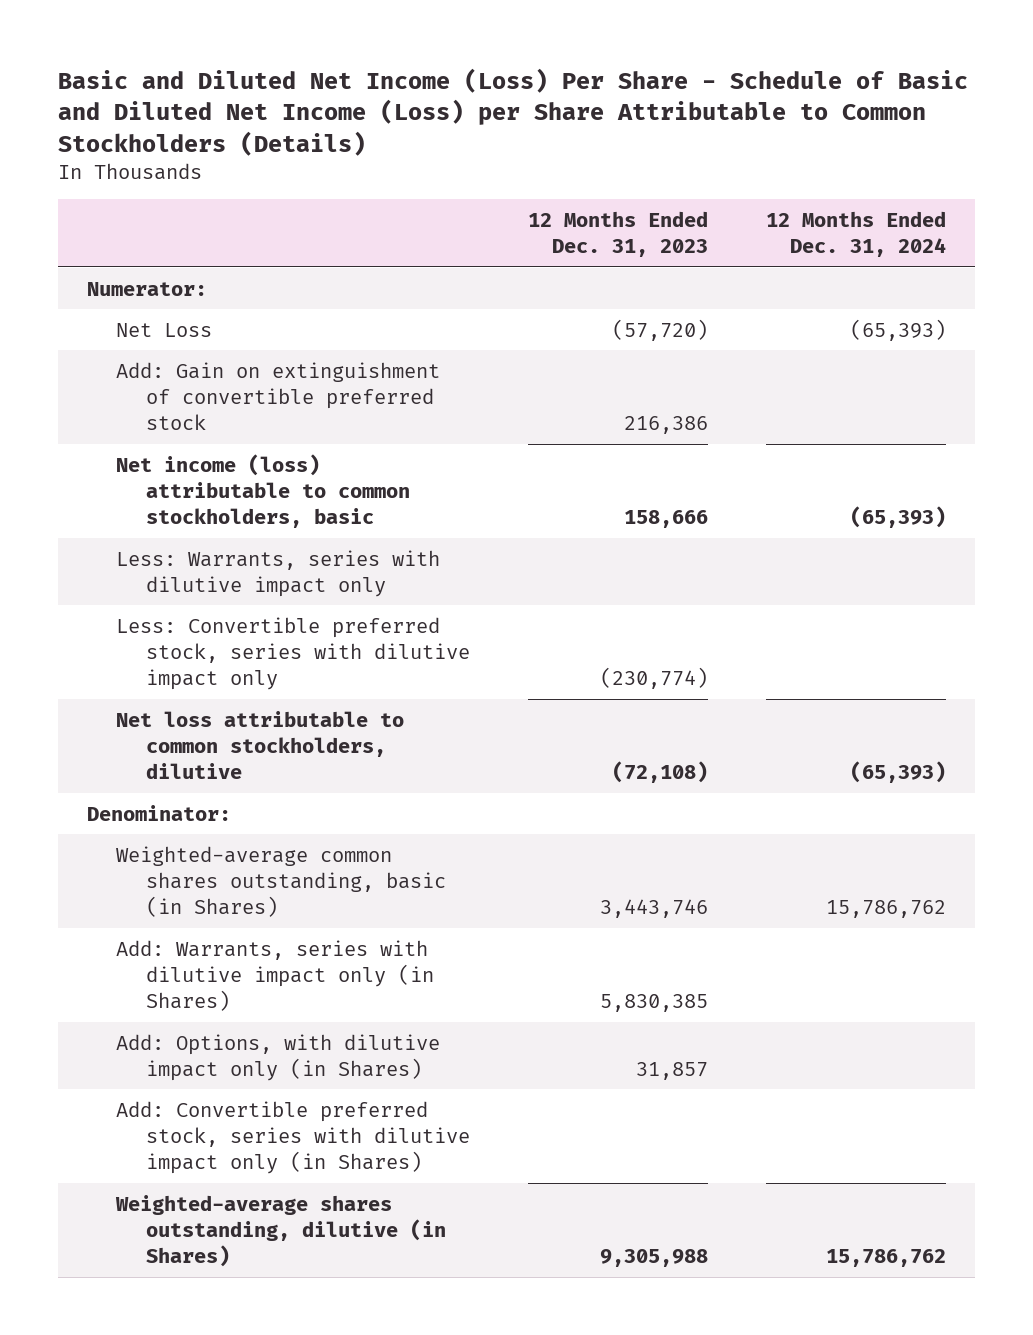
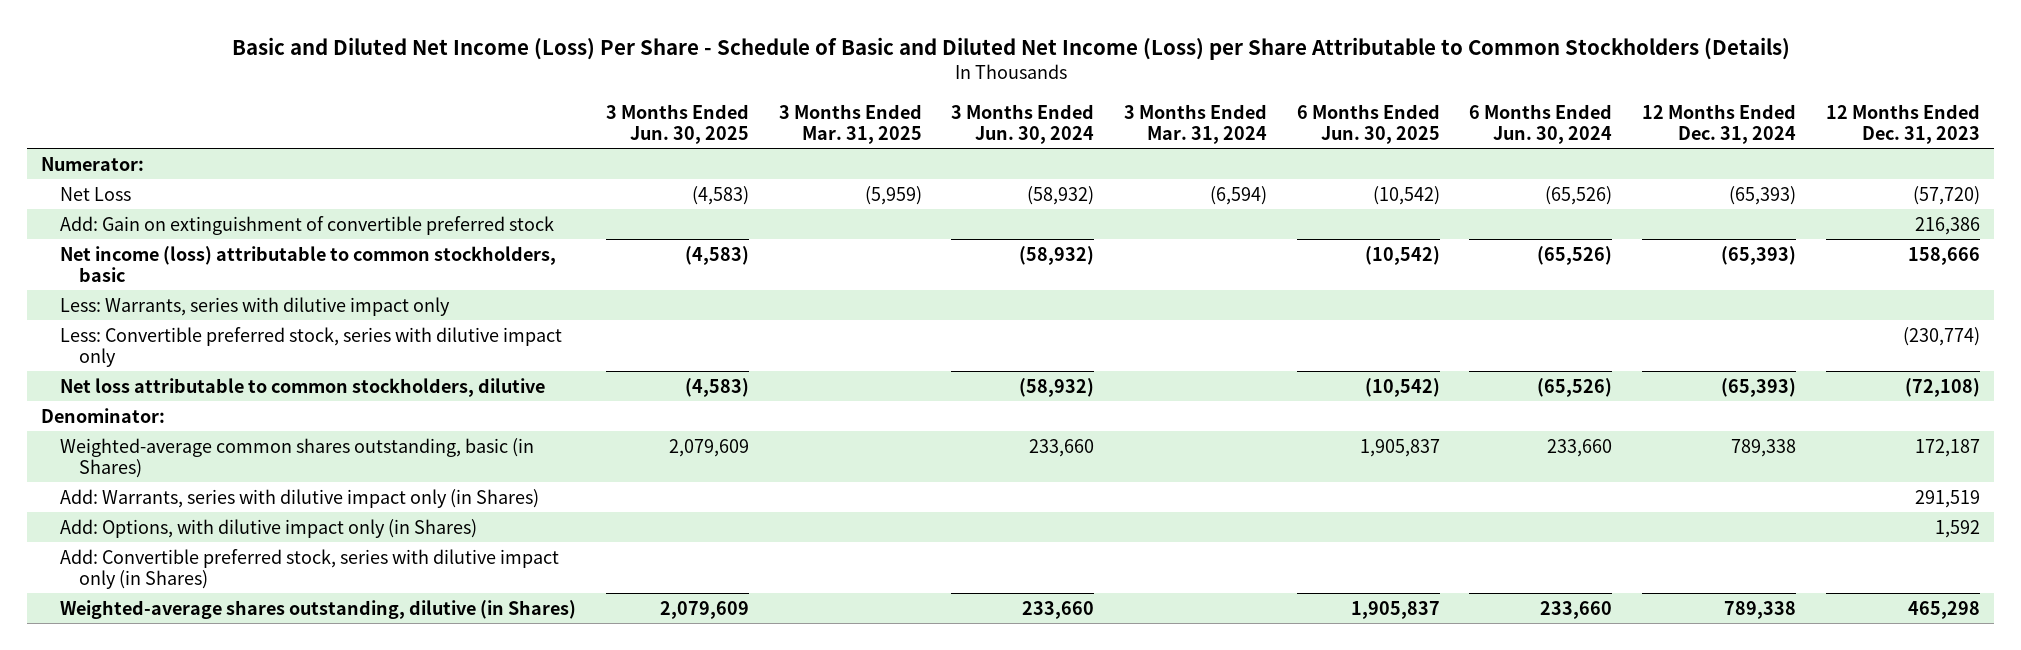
- | 12 Months Ended Dec. 31, 2023 | 12 Months Ended Dec. 31, 2024
+ | 3 Months Ended Jun. 30, 2025 | 3 Months Ended Mar. 31, 2025 | 3 Months Ended Jun. 30, 2024 | 3 Months Ended Mar. 31, 2024 | 6 Months Ended Jun. 30, 2025 | 6 Months Ended Jun. 30, 2024 | 12 Months Ended Dec. 31, 2024 | 12 Months Ended Dec. 31, 2023
- Weighted-average common shares outstanding, basic (in Shares) | 3,443,746 | 15,786,762
- Add: Warrants, series with dilutive impact only (in Shares) | 5,830,385 |
- Add: Options, with dilutive impact only (in Shares) | 31,857 |
+ Weighted-average common shares outstanding, basic (in Shares) | 2,079,609 | | 233,660 | | 1,905,837 | 233,660 | 789,338 | 172,187
+ Add: Warrants, series with dilutive impact only (in Shares) | | | | | | | | 291,519
+ Add: Options, with dilutive impact only (in Shares) | | | | | | | | 1,592
- Weighted-average shares outstanding, dilutive (in Shares) | 9,305,988 | 15,786,762
+ Weighted-average shares outstanding, dilutive (in Shares) | 2,079,609 | | 233,660 | | 1,905,837 | 233,660 | 789,338 | 465,298

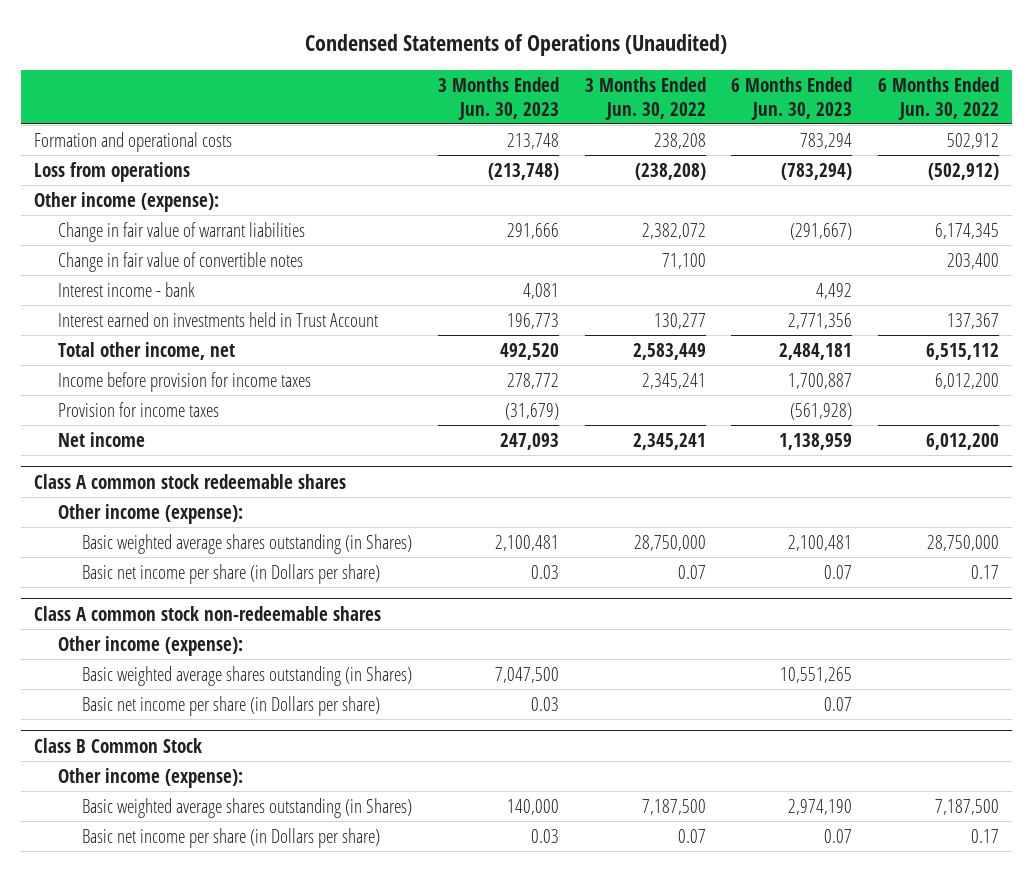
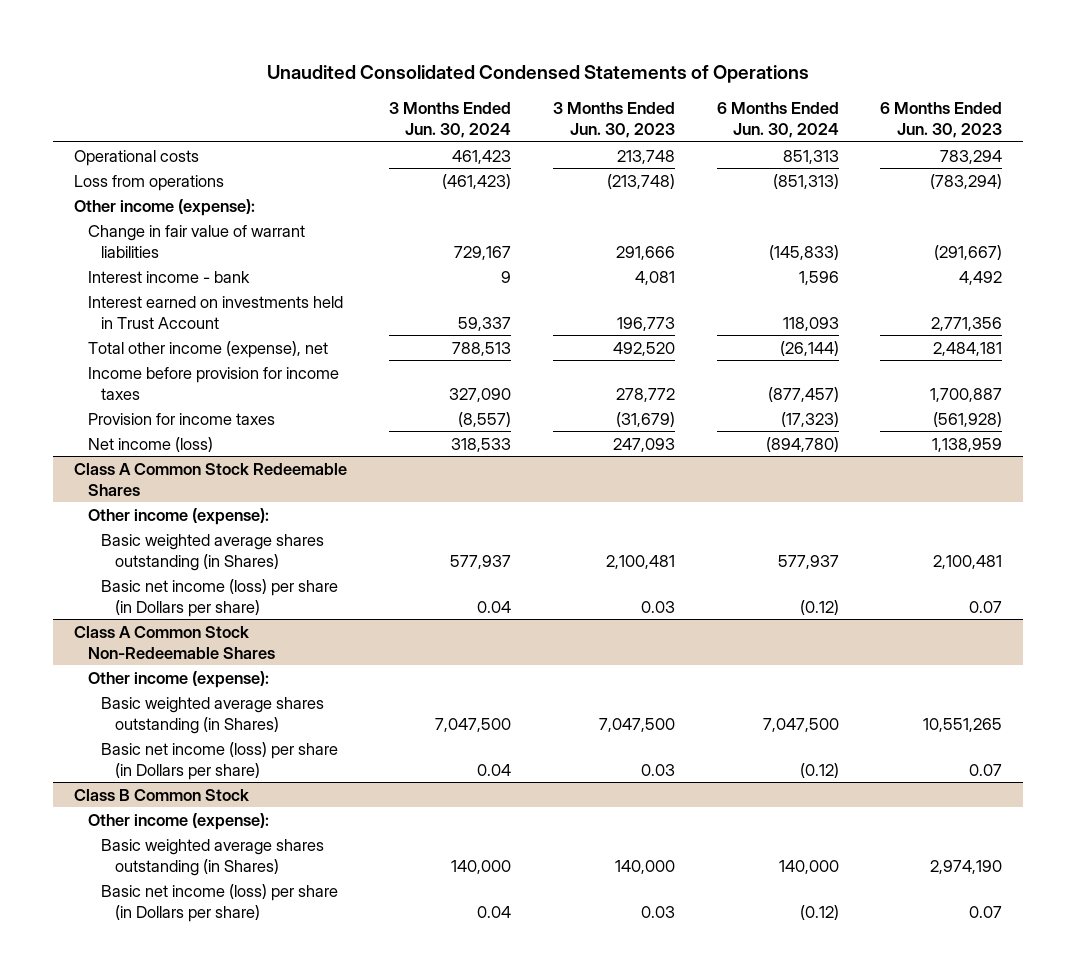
- Condensed Statements of Operations (Unaudited)
+ Unaudited Consolidated Condensed Statements of Operations
- | 3 Months Ended Jun. 30, 2023 | 3 Months Ended Jun. 30, 2022 | 6 Months Ended Jun. 30, 2023 | 6 Months Ended Jun. 30, 2022
+ | 3 Months Ended Jun. 30, 2024 | 3 Months Ended Jun. 30, 2023 | 6 Months Ended Jun. 30, 2024 | 6 Months Ended Jun. 30, 2023
- Formation and operational costs | 213,748 | 238,208 | 783,294 | 502,912
+ Operational costs | 461,423 | 213,748 | 851,313 | 783,294
- Change in fair value of convertible notes | | 71,100 | | 203,400
- Total other income, net | 492,520 | 2,583,449 | 2,484,181 | 6,515,112
+ Total other income (expense), net | 788,513 | 492,520 | (26,144) | 2,484,181
- Net income | 247,093 | 2,345,241 | 1,138,959 | 6,012,200
- Class A common stock redeemable shares
+ Net income (loss) | 318,533 | 247,093 | (894,780) | 1,138,959
+ Class A Common Stock Redeemable Shares
- Basic net income per share (in Dollars per share) | 0.03 | 0.07 | 0.07 | 0.17
- Class A common stock non-redeemable shares
+ Basic net income (loss) per share (in Dollars per share) | 0.04 | 0.03 | (0.12) | 0.07
+ Class A Common Stock Non-Redeemable Shares
- Basic net income per share (in Dollars per share) | 0.03 | | 0.07 |
+ Basic net income (loss) per share (in Dollars per share) | 0.04 | 0.03 | (0.12) | 0.07
@ Class B Common Stock
- Basic net income per share (in Dollars per share) | 0.03 | 0.07 | 0.07 | 0.17
+ Basic net income (loss) per share (in Dollars per share) | 0.04 | 0.03 | (0.12) | 0.07

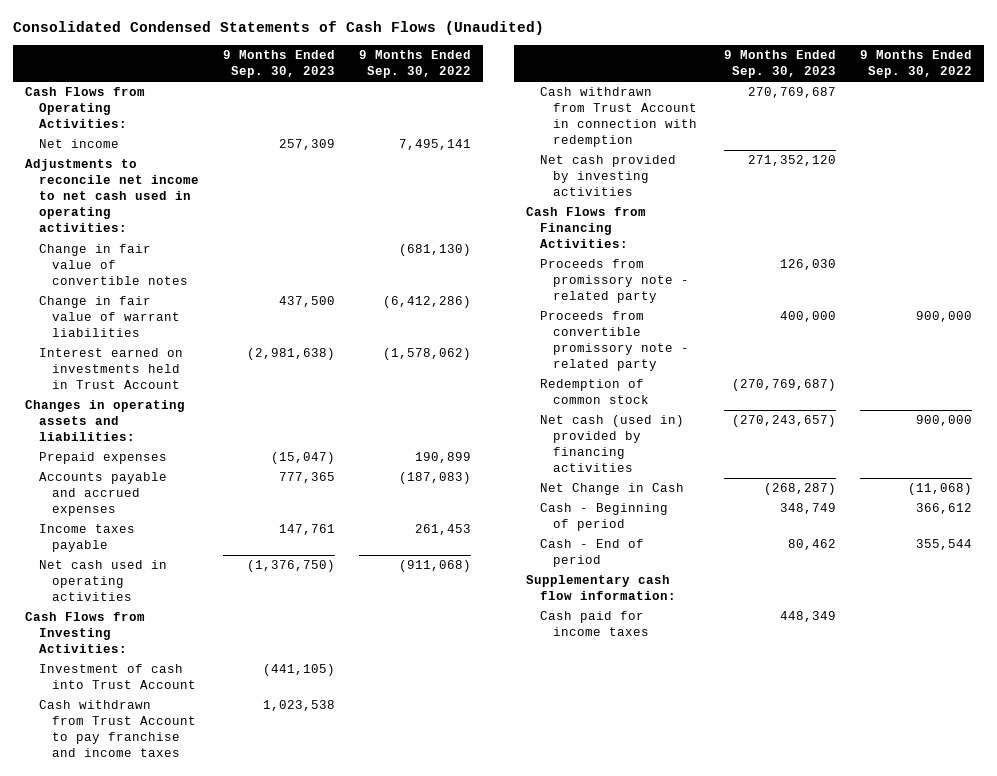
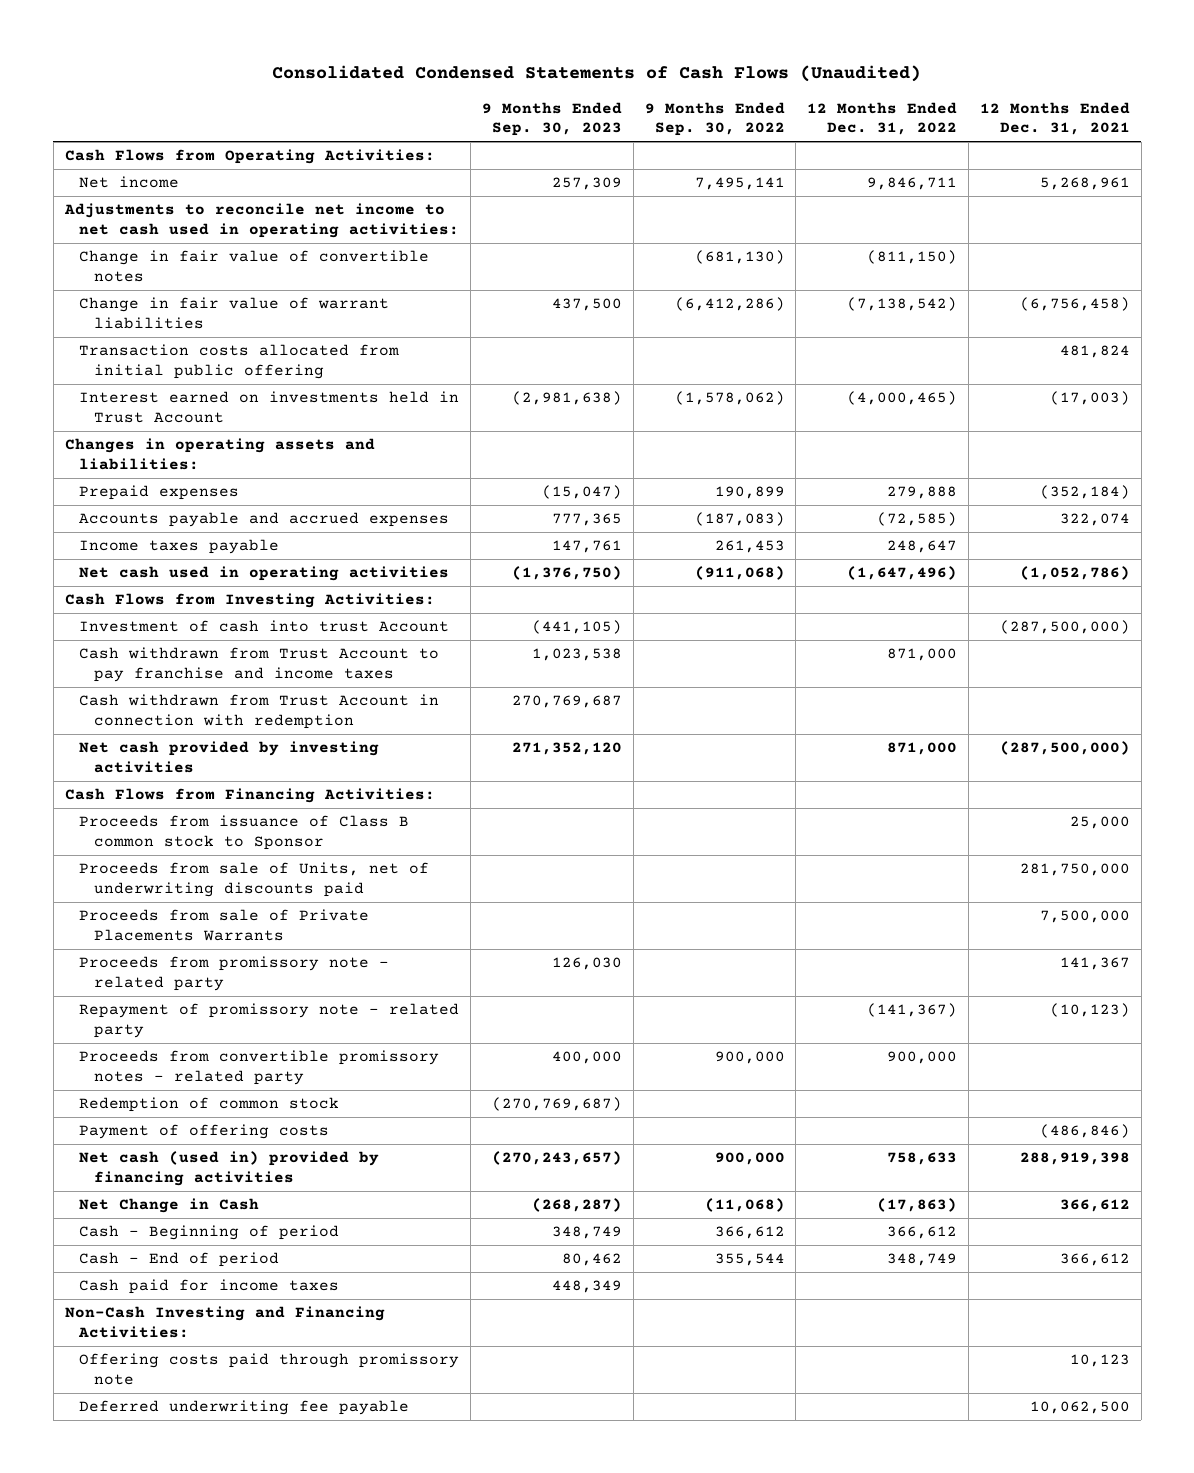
- | 9 Months Ended Sep. 30, 2023 | 9 Months Ended Sep. 30, 2022
+ | 9 Months Ended Sep. 30, 2023 | 9 Months Ended Sep. 30, 2022 | 12 Months Ended Dec. 31, 2022 | 12 Months Ended Dec. 31, 2021
+ Transaction costs allocated from initial public offering | | | | 481,824
- Investment of cash into Trust Account | (441,105) |
+ Investment of cash into trust Account | (441,105) | | | (287,500,000)
+ Proceeds from issuance of Class B common stock to Sponsor | | | | 25,000
+ Proceeds from sale of Units, net of underwriting discounts paid | | | | 281,750,000
+ Proceeds from sale of Private Placements Warrants | | | | 7,500,000
- Proceeds from convertible promissory note - related party | 400,000 | 900,000
+ Repayment of promissory note - related party | | | (141,367) | (10,123)
+ Proceeds from convertible promissory notes - related party | 400,000 | 900,000 | 900,000 |
+ Payment of offering costs | | | | (486,846)
- Supplementary cash flow information:
+ Non-Cash Investing and Financing Activities:
+ Offering costs paid through promissory note | | | | 10,123
+ Deferred underwriting fee payable | | | | 10,062,500

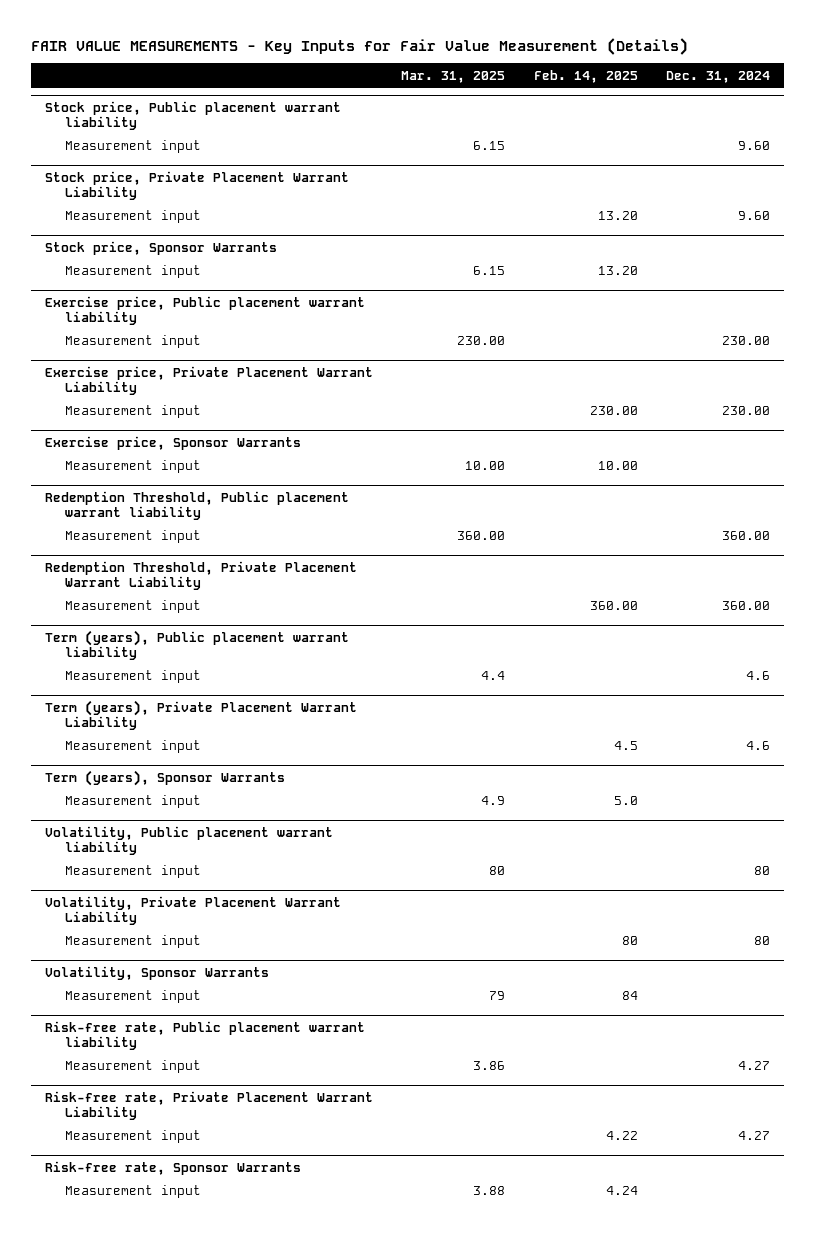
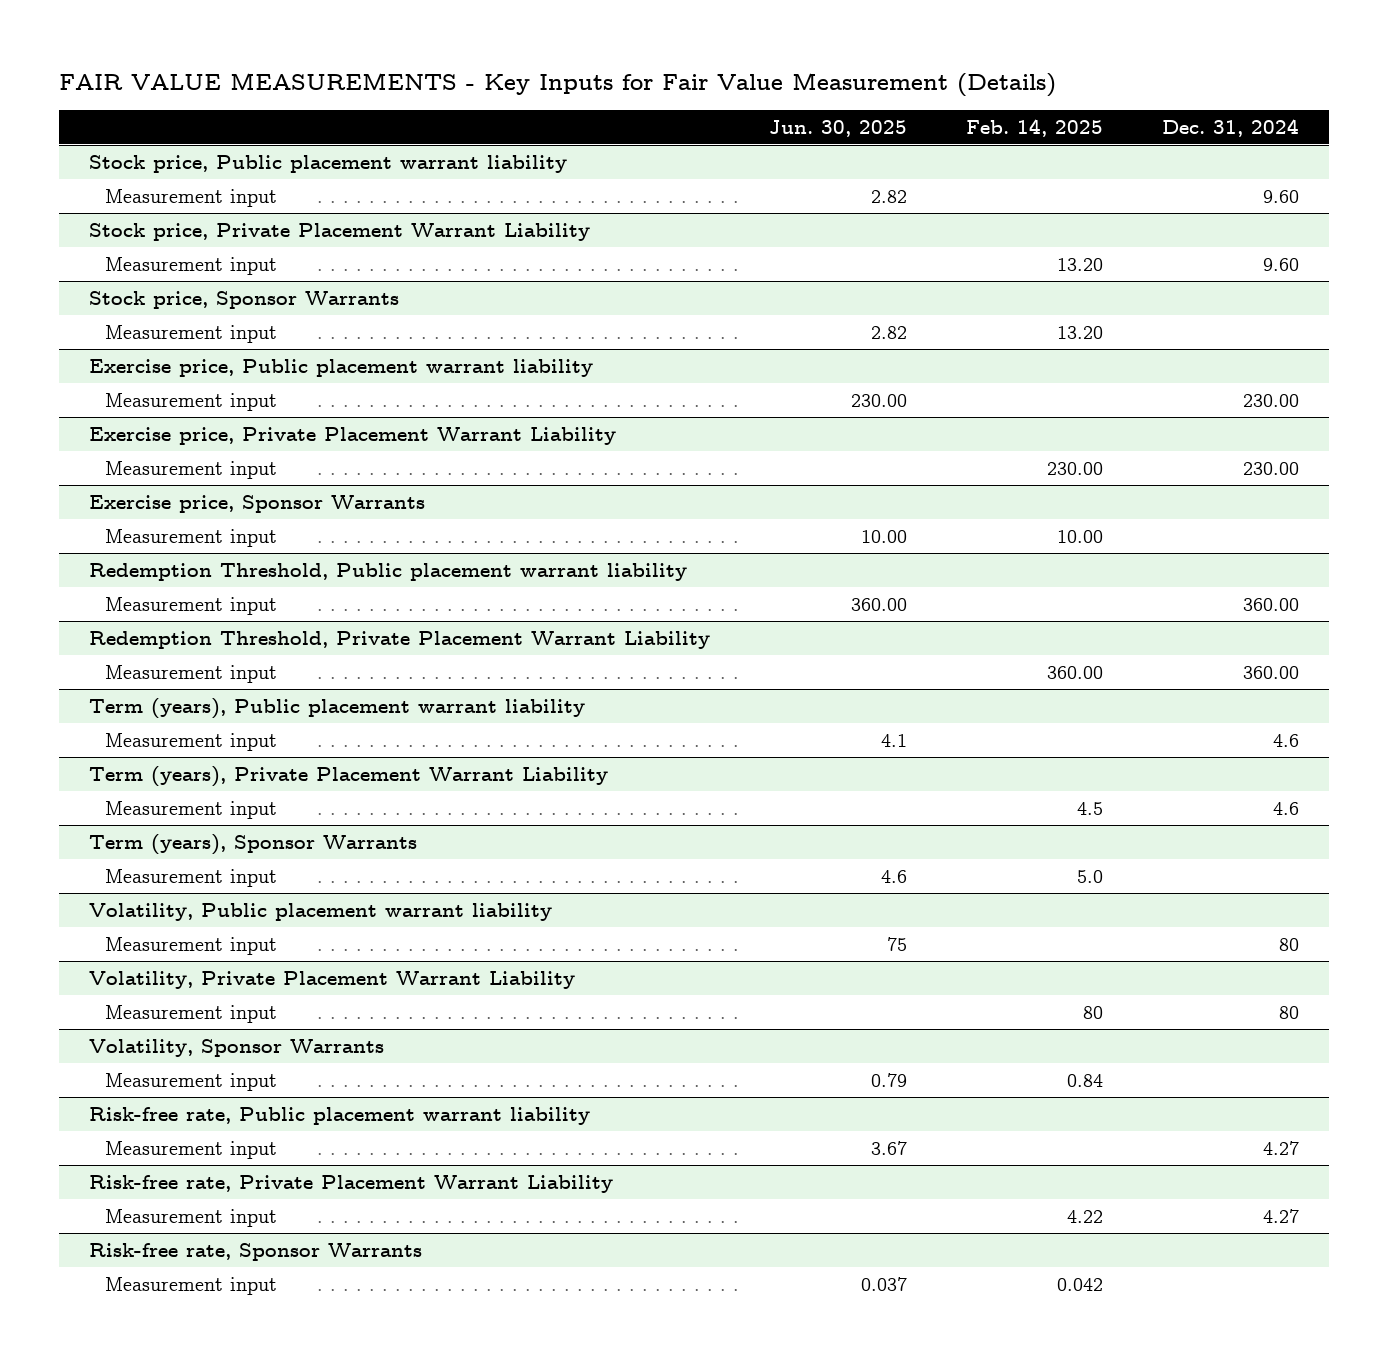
- | Mar. 31, 2025 | Feb. 14, 2025 | Dec. 31, 2024
+ | Jun. 30, 2025 | Feb. 14, 2025 | Dec. 31, 2024
@ Volatility, Sponsor Warrants
- Measurement input | 79 | 84 |
+ Measurement input | 0.79 | 0.84 |
@ Risk-free rate, Sponsor Warrants
- Measurement input | 3.88 | 4.24 |
+ Measurement input | 0.037 | 0.042 |

